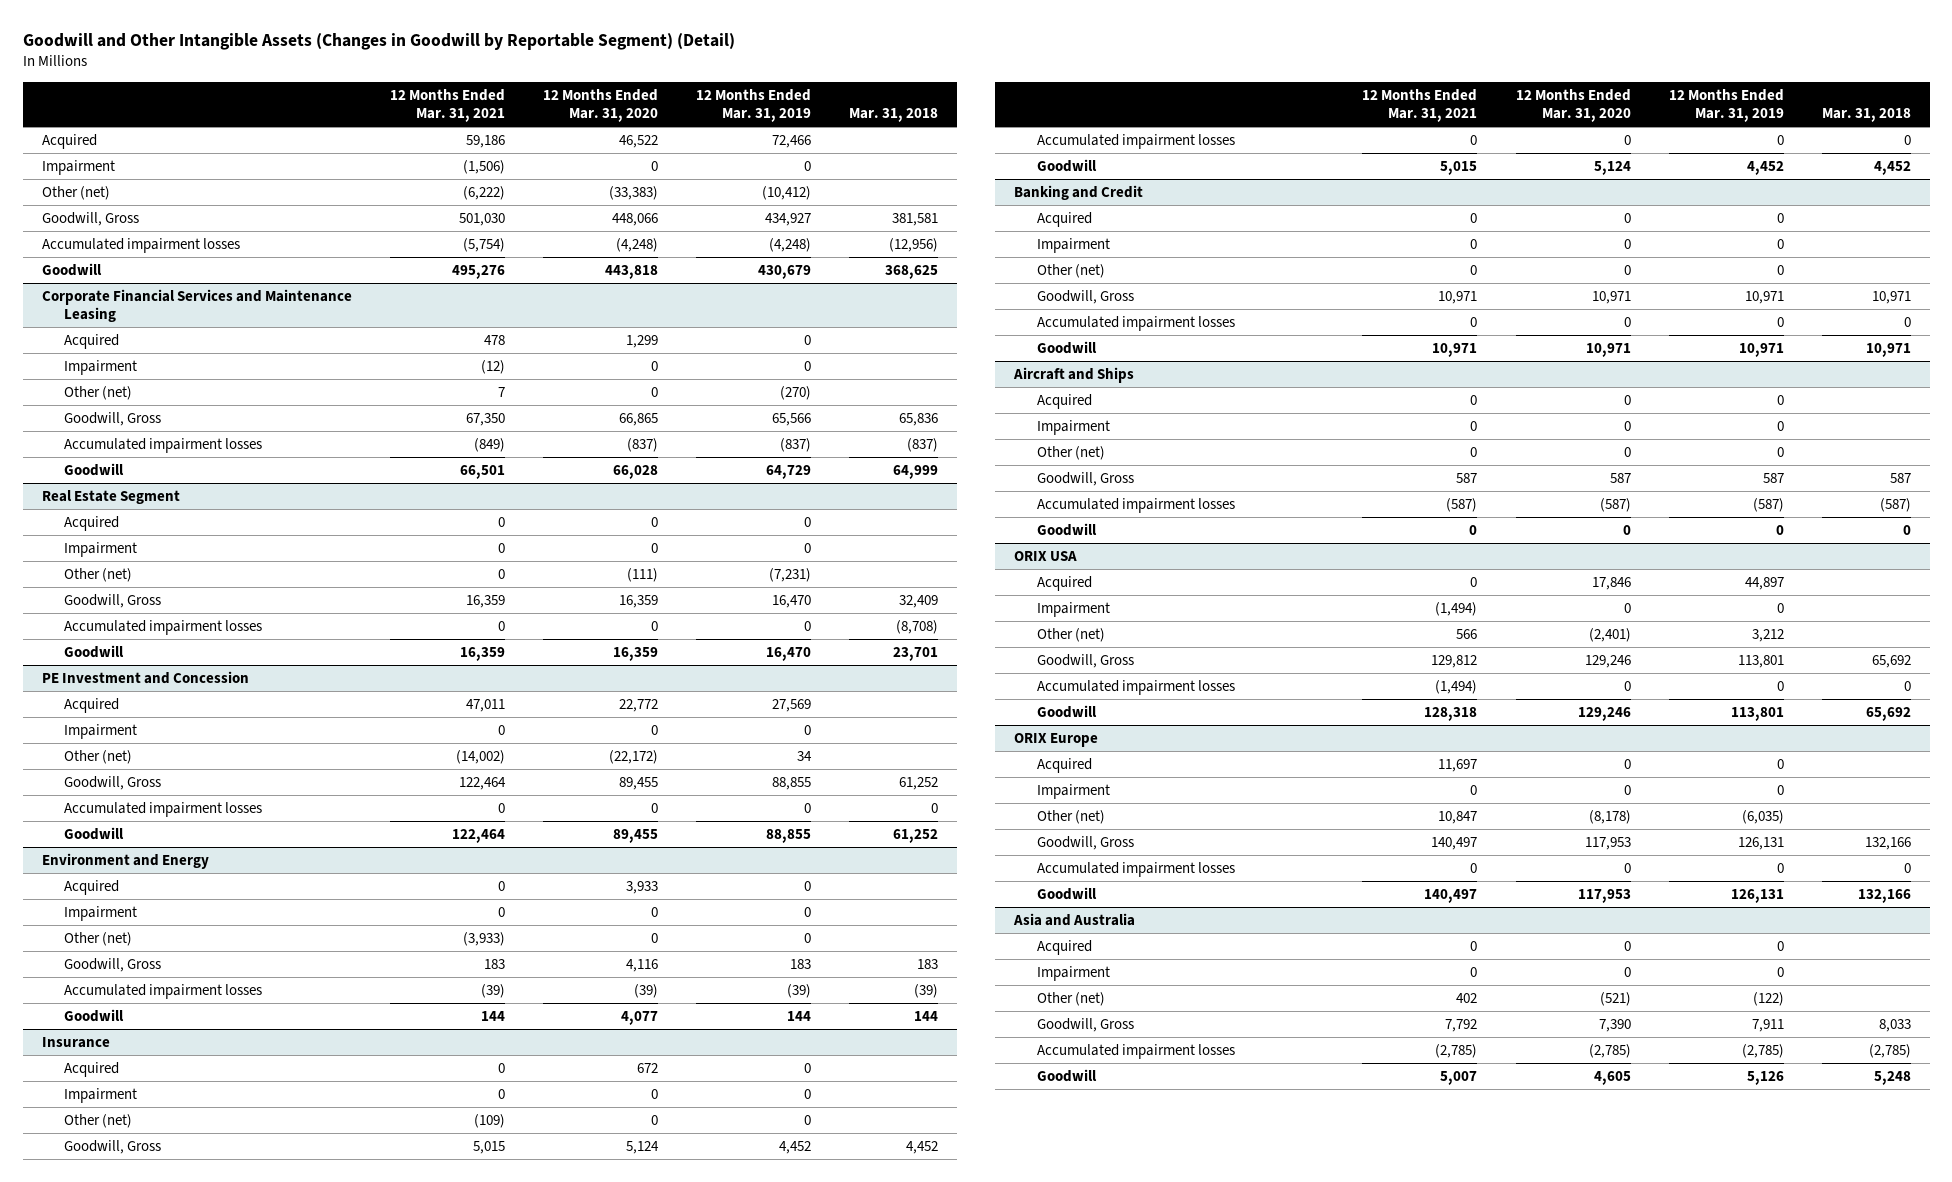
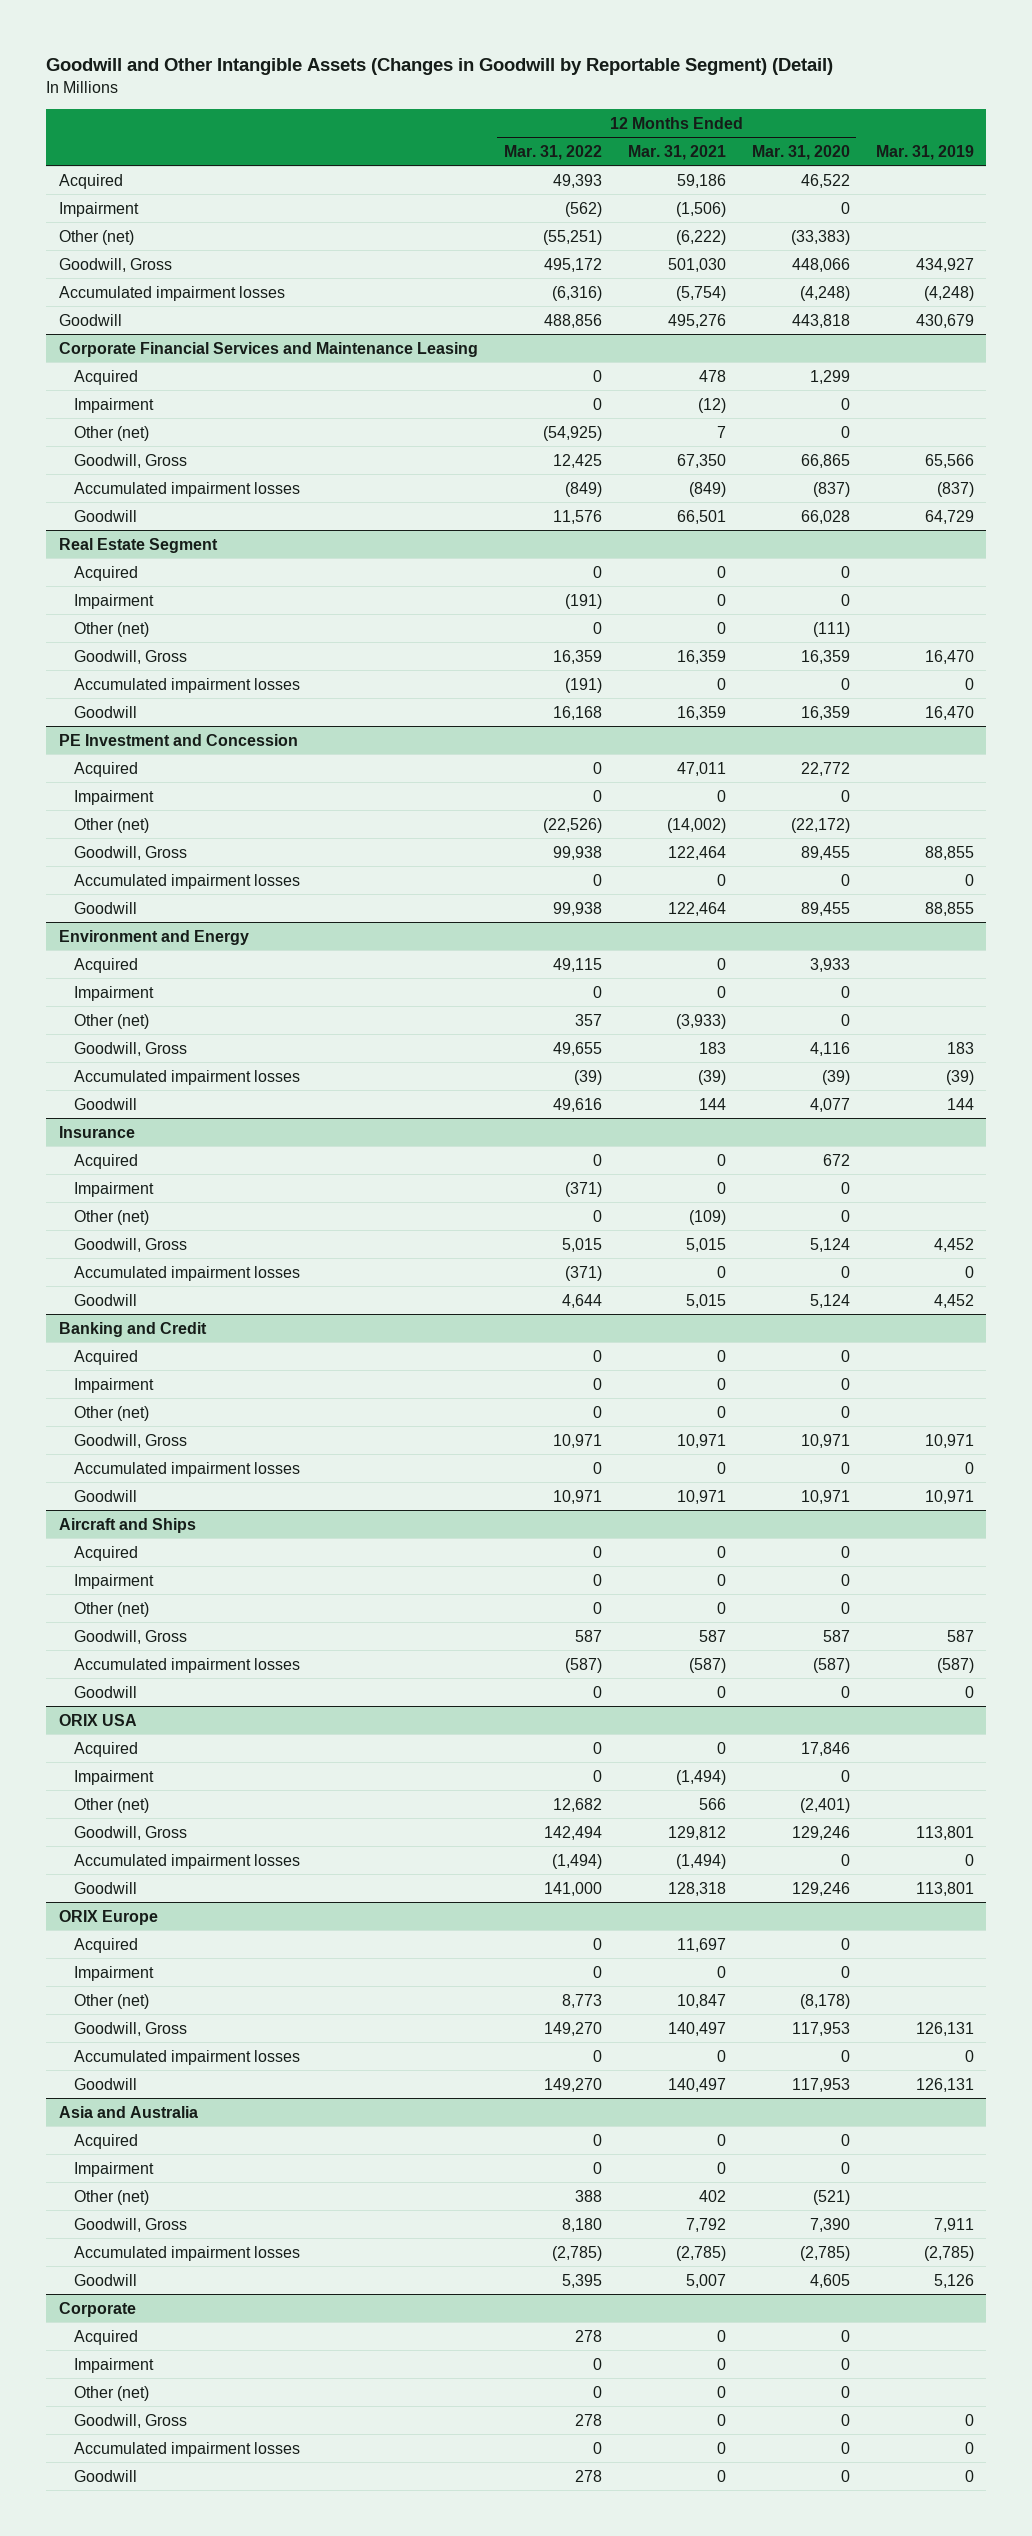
- | 12 Months Ended Mar. 31, 2021 | 12 Months Ended Mar. 31, 2020 | 12 Months Ended Mar. 31, 2019 | Mar. 31, 2018
+ | 12 Months Ended Mar. 31, 2022 | 12 Months Ended Mar. 31, 2021 | 12 Months Ended Mar. 31, 2020 | Mar. 31, 2019
+ Corporate
+ Acquired | 278 | 0 | 0 |
+ Impairment | 0 | 0 | 0 |
+ Other (net) | 0 | 0 | 0 |
+ Goodwill, Gross | 278 | 0 | 0 | 0
+ Accumulated impairment losses | 0 | 0 | 0 | 0
+ Goodwill | 278 | 0 | 0 | 0

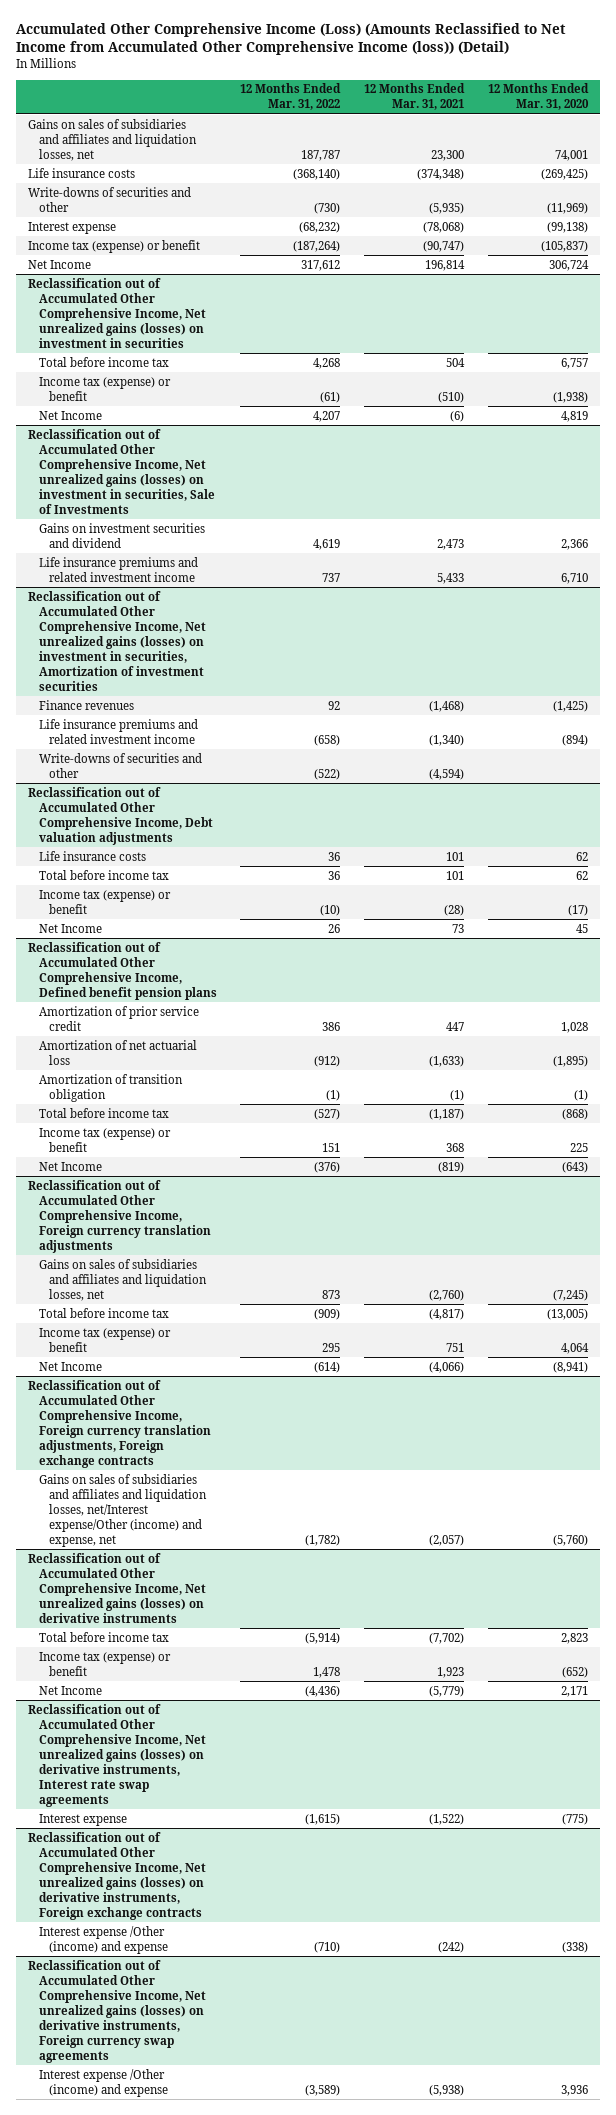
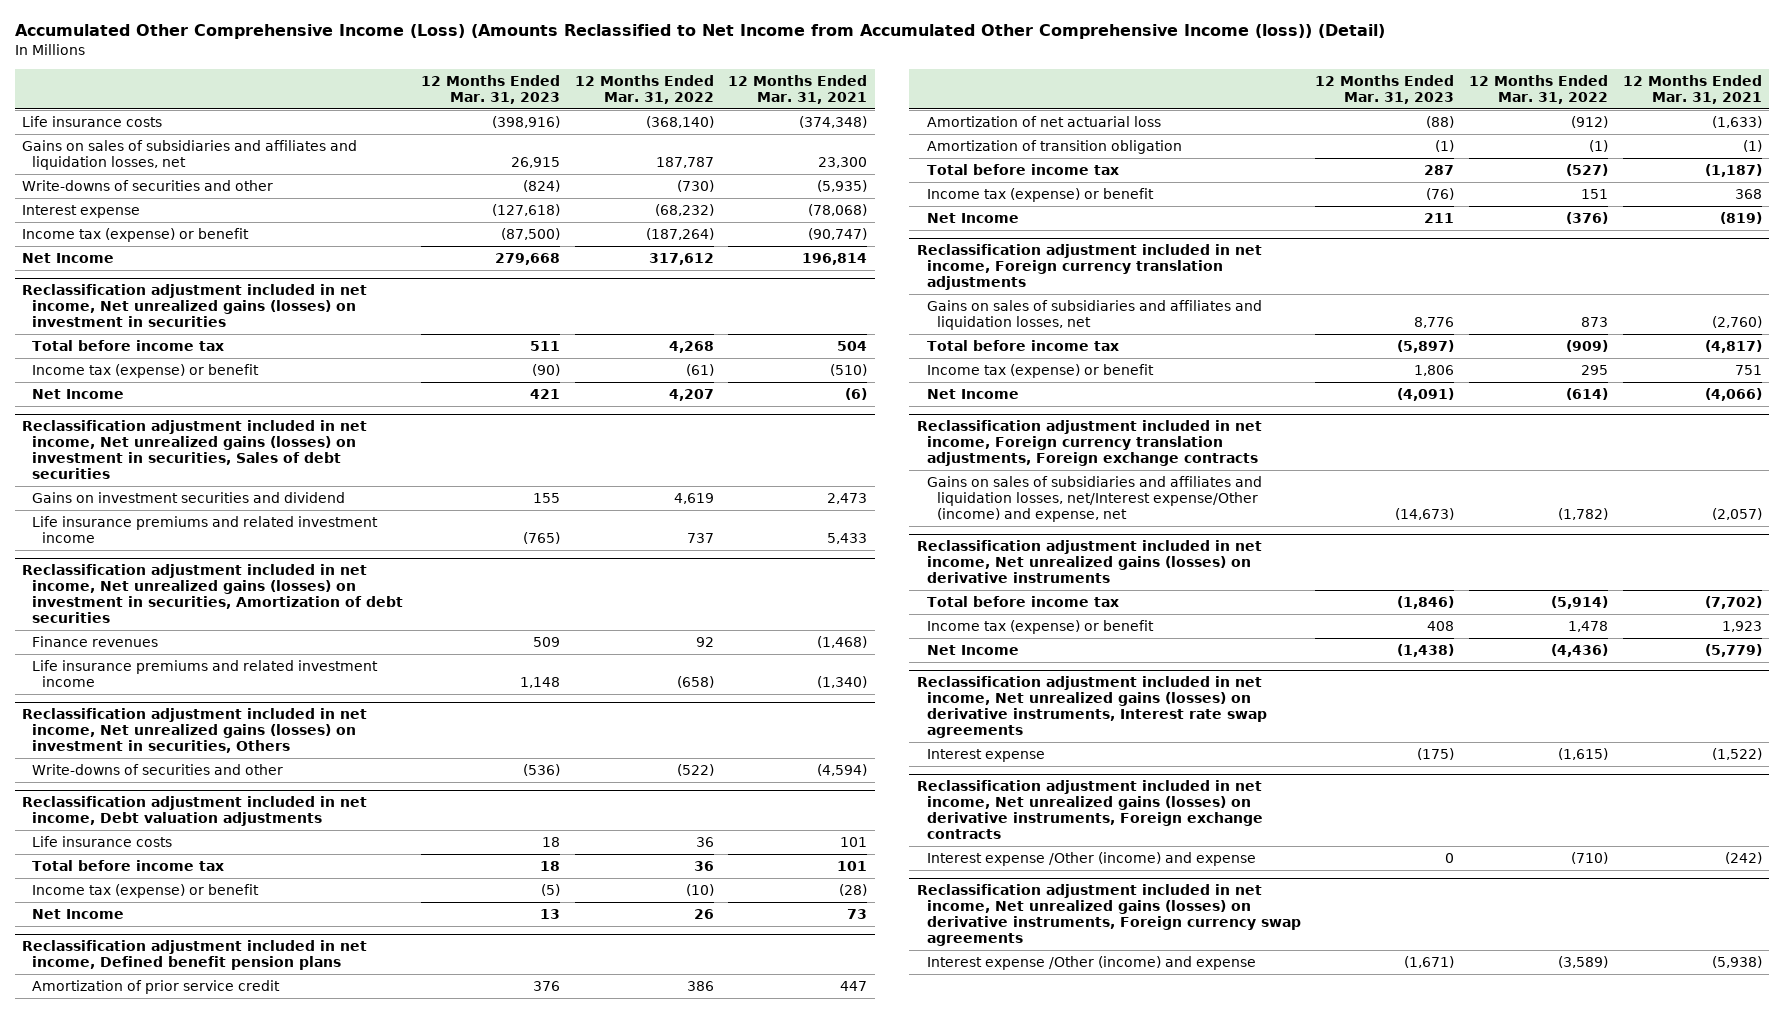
- | 12 Months Ended Mar. 31, 2022 | 12 Months Ended Mar. 31, 2021 | 12 Months Ended Mar. 31, 2020
+ | 12 Months Ended Mar. 31, 2023 | 12 Months Ended Mar. 31, 2022 | 12 Months Ended Mar. 31, 2021
moved down: Gains on sales of subsidiaries and affiliates and liquidation losses, net | 26,915 | 187,787 | 23,300
- Reclassification out of Accumulated Other Comprehensive Income, Net unrealized gains (losses) on investment in securities
+ Reclassification adjustment included in net income, Net unrealized gains (losses) on investment in securities
- Reclassification out of Accumulated Other Comprehensive Income, Net unrealized gains (losses) on investment in securities, Sale of Investments
+ Reclassification adjustment included in net income, Net unrealized gains (losses) on investment in securities, Sales of debt securities
- Reclassification out of Accumulated Other Comprehensive Income, Net unrealized gains (losses) on investment in securities, Amortization of investment securities
+ Reclassification adjustment included in net income, Net unrealized gains (losses) on investment in securities, Amortization of debt securities
+ Reclassification adjustment included in net income, Net unrealized gains (losses) on investment in securities, Others
- Reclassification out of Accumulated Other Comprehensive Income, Debt valuation adjustments
+ Reclassification adjustment included in net income, Debt valuation adjustments
- Reclassification out of Accumulated Other Comprehensive Income, Defined benefit pension plans
+ Reclassification adjustment included in net income, Defined benefit pension plans
- Reclassification out of Accumulated Other Comprehensive Income, Foreign currency translation adjustments
+ Reclassification adjustment included in net income, Foreign currency translation adjustments
- Reclassification out of Accumulated Other Comprehensive Income, Foreign currency translation adjustments, Foreign exchange contracts
+ Reclassification adjustment included in net income, Foreign currency translation adjustments, Foreign exchange contracts
- Reclassification out of Accumulated Other Comprehensive Income, Net unrealized gains (losses) on derivative instruments
+ Reclassification adjustment included in net income, Net unrealized gains (losses) on derivative instruments
- Reclassification out of Accumulated Other Comprehensive Income, Net unrealized gains (losses) on derivative instruments, Interest rate swap agreements
+ Reclassification adjustment included in net income, Net unrealized gains (losses) on derivative instruments, Interest rate swap agreements
- Reclassification out of Accumulated Other Comprehensive Income, Net unrealized gains (losses) on derivative instruments, Foreign exchange contracts
+ Reclassification adjustment included in net income, Net unrealized gains (losses) on derivative instruments, Foreign exchange contracts
- Reclassification out of Accumulated Other Comprehensive Income, Net unrealized gains (losses) on derivative instruments, Foreign currency swap agreements
+ Reclassification adjustment included in net income, Net unrealized gains (losses) on derivative instruments, Foreign currency swap agreements

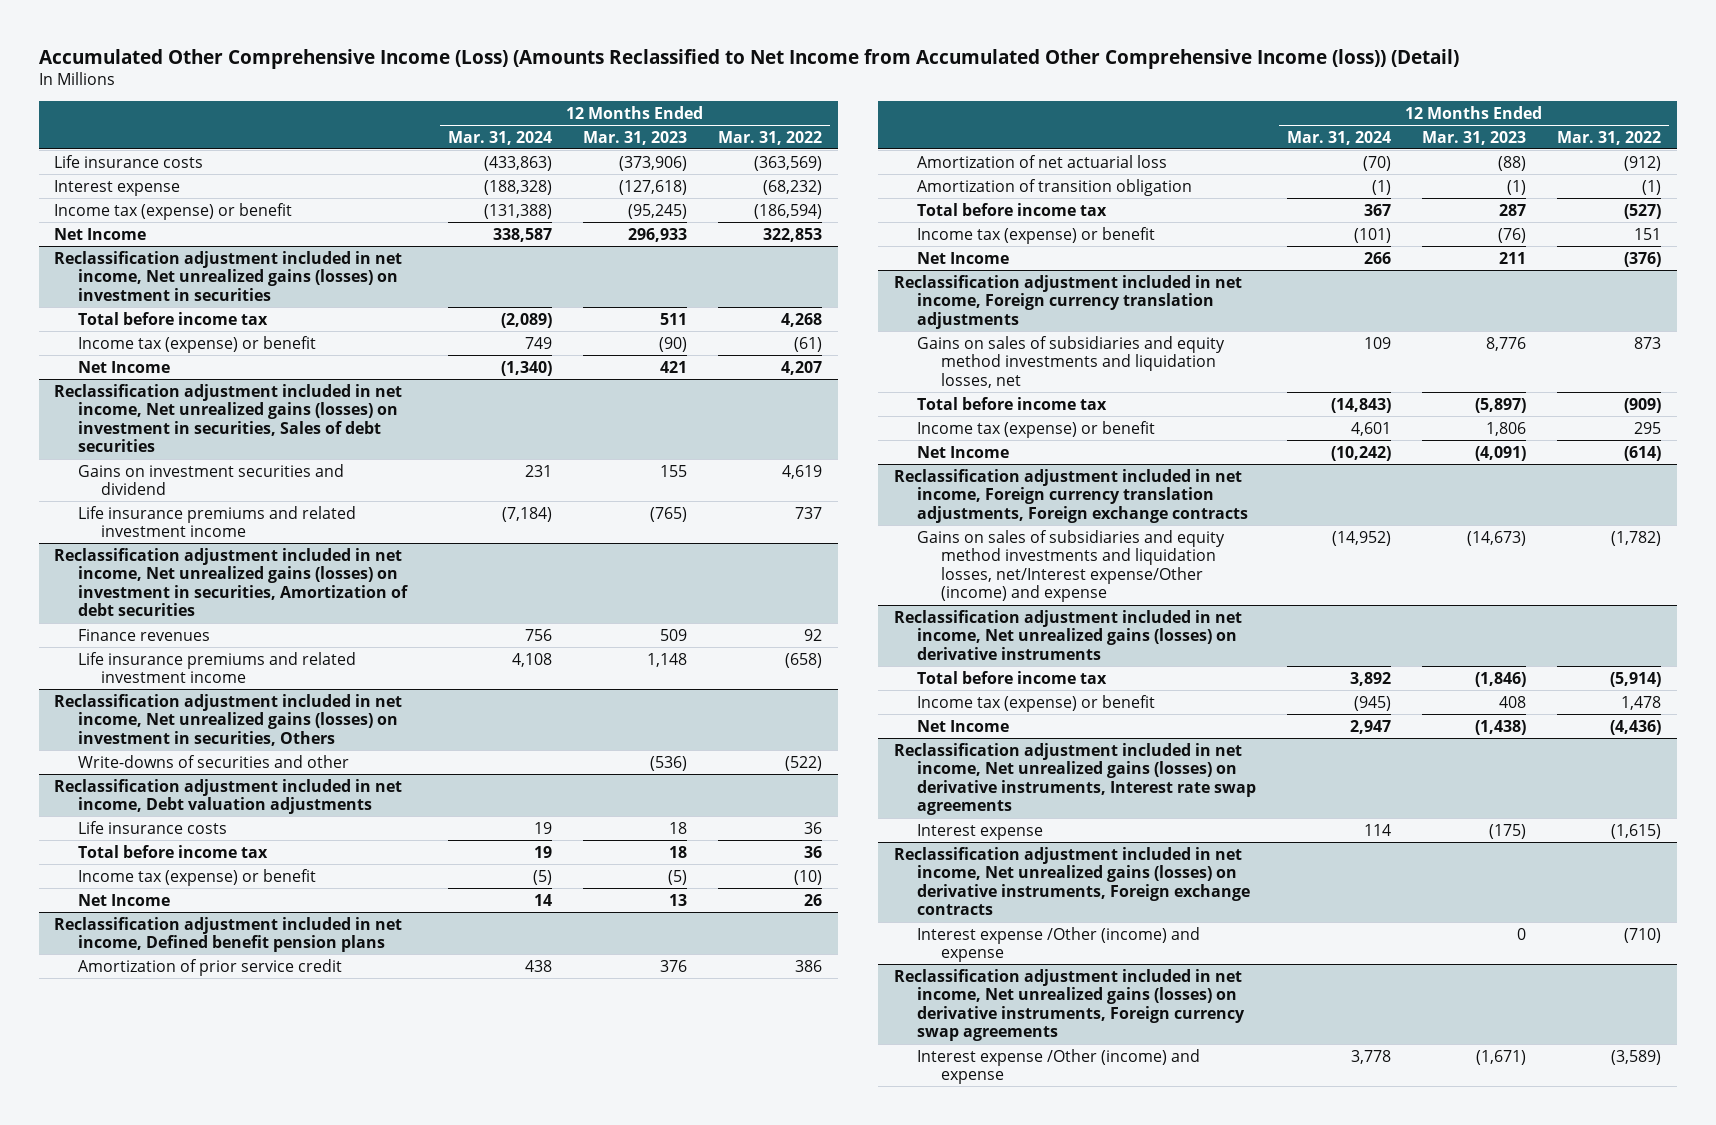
- | 12 Months Ended Mar. 31, 2023 | 12 Months Ended Mar. 31, 2022 | 12 Months Ended Mar. 31, 2021
+ | 12 Months Ended Mar. 31, 2024 | 12 Months Ended Mar. 31, 2023 | 12 Months Ended Mar. 31, 2022
- Life insurance costs | (398,916) | (368,140) | (374,348)
- Gains on sales of subsidiaries and affiliates and liquidation losses, net | 26,915 | 187,787 | 23,300
- Write-downs of securities and other | (824) | (730) | (5,935)
+ Life insurance costs | (433,863) | (373,906) | (363,569)
- Income tax (expense) or benefit | (87,500) | (187,264) | (90,747)
- Net Income | 279,668 | 317,612 | 196,814
+ Income tax (expense) or benefit | (131,388) | (95,245) | (186,594)
+ Net Income | 338,587 | 296,933 | 322,853
@ Reclassification adjustment included in net income, Foreign currency translation adjustments
- Gains on sales of subsidiaries and affiliates and liquidation losses, net | 8,776 | 873 | (2,760)
+ Gains on sales of subsidiaries and equity method investments and liquidation losses, net | 109 | 8,776 | 873
@ Reclassification adjustment included in net income, Foreign currency translation adjustments, Foreign exchange contracts
- Gains on sales of subsidiaries and affiliates and liquidation losses, net/Interest expense/Other (income) and expense, net | (14,673) | (1,782) | (2,057)
+ Gains on sales of subsidiaries and equity method investments and liquidation losses, net/Interest expense/Other (income) and expense | (14,952) | (14,673) | (1,782)

